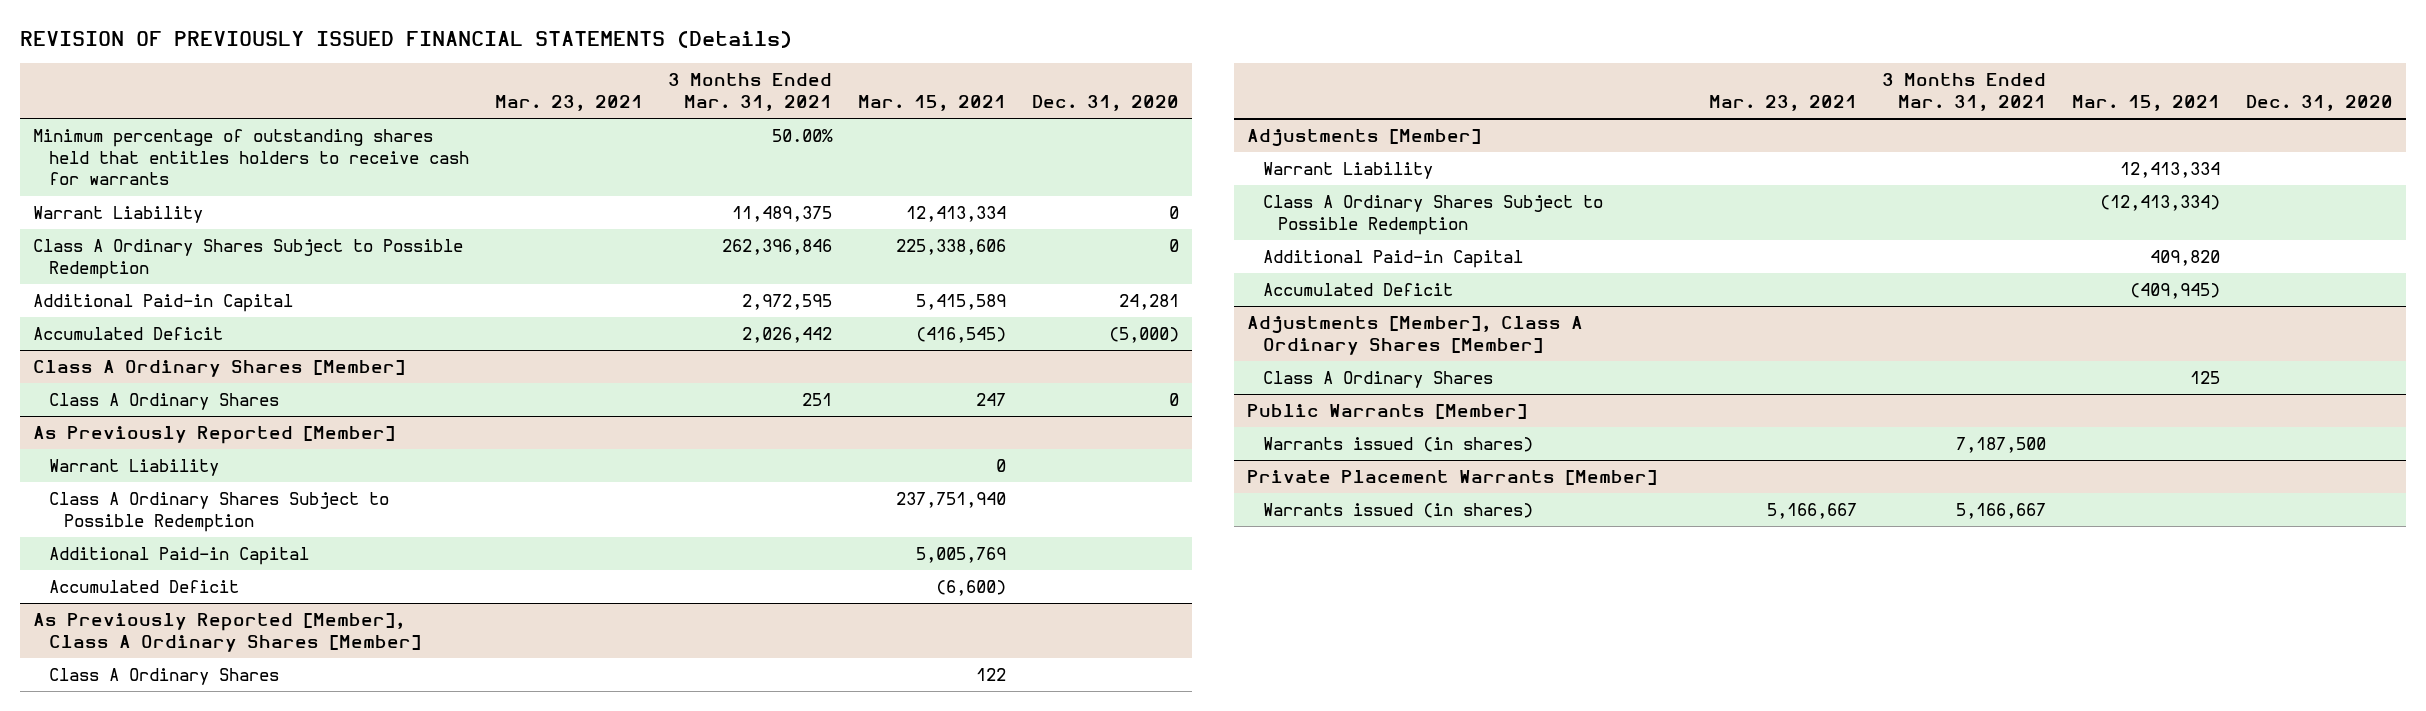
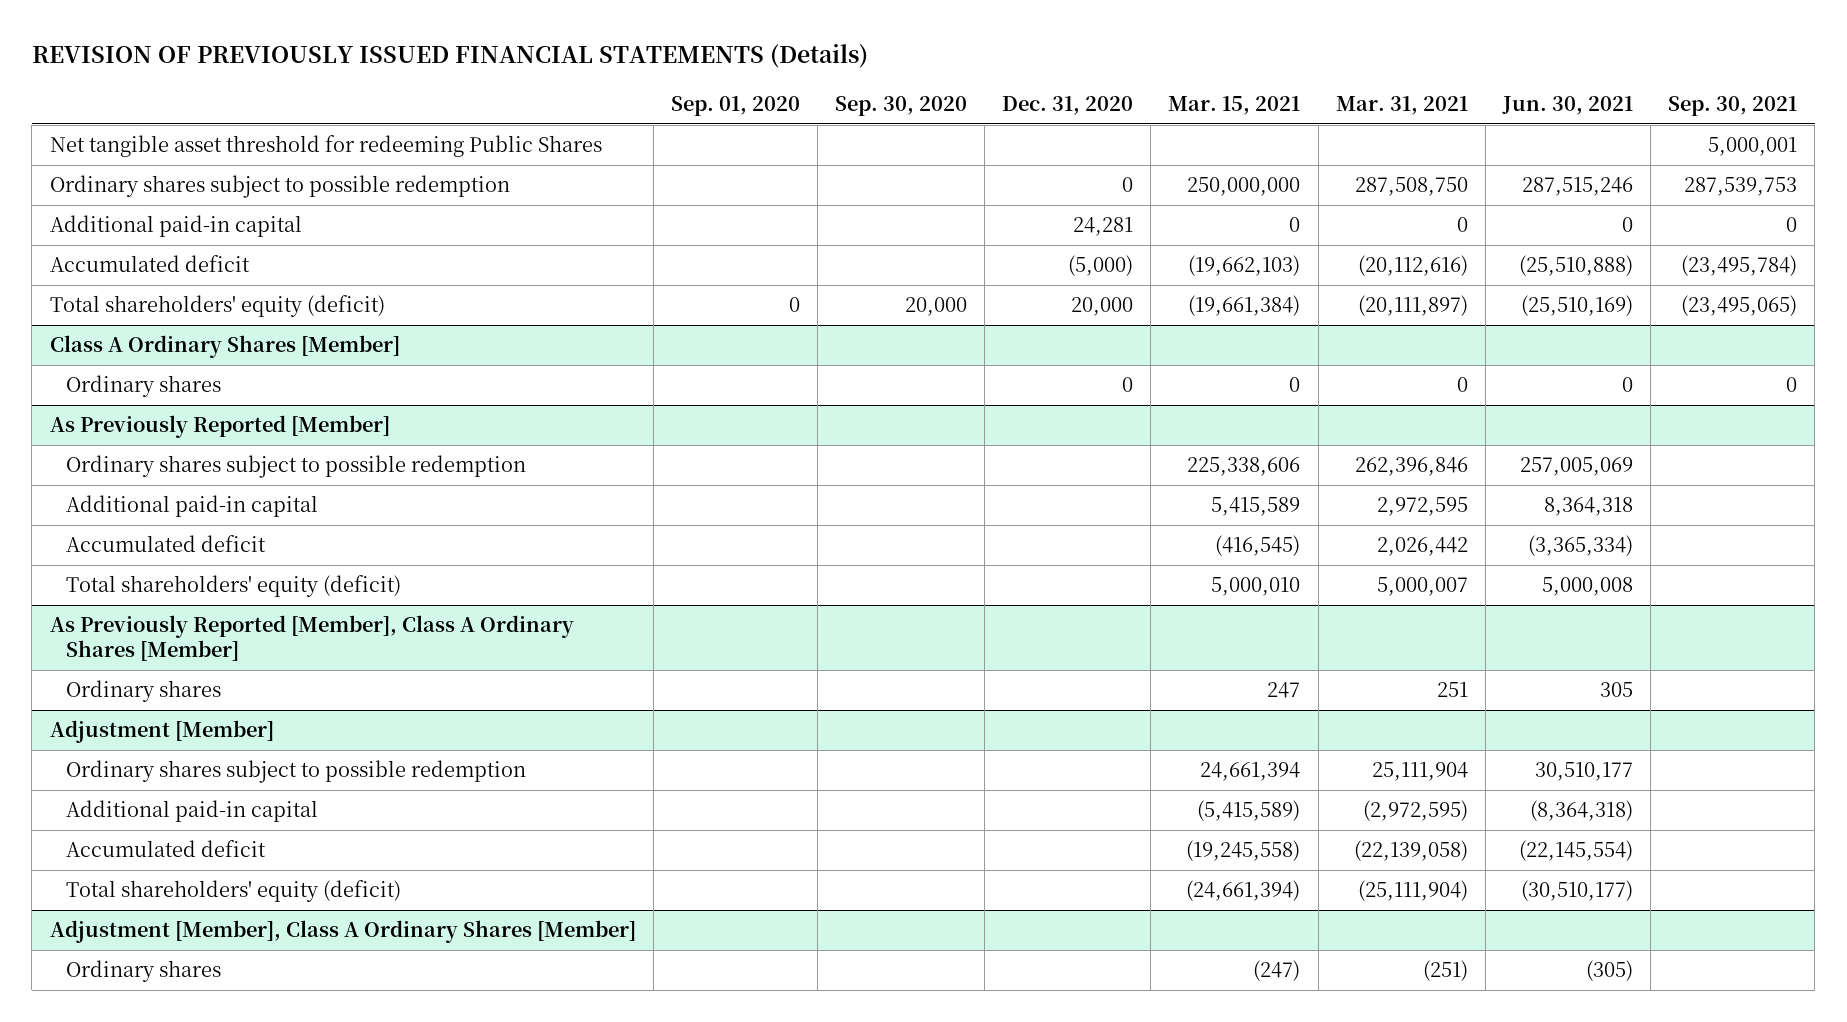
- | Mar. 23, 2021 | 3 Months Ended Mar. 31, 2021 | Mar. 15, 2021 | Dec. 31, 2020
+ | Sep. 01, 2020 | Sep. 30, 2020 | Dec. 31, 2020 | Mar. 15, 2021 | Mar. 31, 2021 | Jun. 30, 2021 | Sep. 30, 2021
- Minimum percentage of outstanding shares held that entitles holders to receive cash for warrants | | 50.00% | |
- Warrant Liability | | 11,489,375 | 12,413,334 | 0
- Class A Ordinary Shares Subject to Possible Redemption | | 262,396,846 | 225,338,606 | 0
- Additional Paid-in Capital | | 2,972,595 | 5,415,589 | 24,281
- Accumulated Deficit | | 2,026,442 | (416,545) | (5,000)
+ Net tangible asset threshold for redeeming Public Shares | | | | | | | 5,000,001
+ Ordinary shares subject to possible redemption | | | 0 | 250,000,000 | 287,508,750 | 287,515,246 | 287,539,753
+ Additional paid-in capital | | | 24,281 | 0 | 0 | 0 | 0
+ Accumulated deficit | | | (5,000) | (19,662,103) | (20,112,616) | (25,510,888) | (23,495,784)
+ Total shareholders' equity (deficit) | 0 | 20,000 | 20,000 | (19,661,384) | (20,111,897) | (25,510,169) | (23,495,065)
@ Class A Ordinary Shares [Member]
- Class A Ordinary Shares | | 251 | 247 | 0
+ Ordinary shares | | | 0 | 0 | 0 | 0 | 0
@ As Previously Reported [Member]
- Warrant Liability | | | 0 |
- Class A Ordinary Shares Subject to Possible Redemption | | | 237,751,940 |
- Additional Paid-in Capital | | | 5,005,769 |
- Accumulated Deficit | | | (6,600) |
+ Ordinary shares subject to possible redemption | | | | 225,338,606 | 262,396,846 | 257,005,069 |
+ Additional paid-in capital | | | | 5,415,589 | 2,972,595 | 8,364,318 |
+ Accumulated deficit | | | | (416,545) | 2,026,442 | (3,365,334) |
+ Total shareholders' equity (deficit) | | | | 5,000,010 | 5,000,007 | 5,000,008 |
@ As Previously Reported [Member], Class A Ordinary Shares [Member]
- Class A Ordinary Shares | | | 122 |
- Adjustments [Member]
- Warrant Liability | | | 12,413,334 |
- Class A Ordinary Shares Subject to Possible Redemption | | | (12,413,334) |
- Additional Paid-in Capital | | | 409,820 |
- Accumulated Deficit | | | (409,945) |
- Adjustments [Member], Class A Ordinary Shares [Member]
- Class A Ordinary Shares | | | 125 |
- Public Warrants [Member]
- Warrants issued (in shares) | | 7,187,500 | |
- Private Placement Warrants [Member]
- Warrants issued (in shares) | 5,166,667 | 5,166,667 | |
@ As Previously Reported [Member], Class A Ordinary Shares [Member]
+ Ordinary shares | | | | 247 | 251 | 305 |
+ Adjustment [Member]
+ Ordinary shares subject to possible redemption | | | | 24,661,394 | 25,111,904 | 30,510,177 |
+ Additional paid-in capital | | | | (5,415,589) | (2,972,595) | (8,364,318) |
+ Accumulated deficit | | | | (19,245,558) | (22,139,058) | (22,145,554) |
+ Total shareholders' equity (deficit) | | | | (24,661,394) | (25,111,904) | (30,510,177) |
+ Adjustment [Member], Class A Ordinary Shares [Member]
+ Ordinary shares | | | | (247) | (251) | (305) |

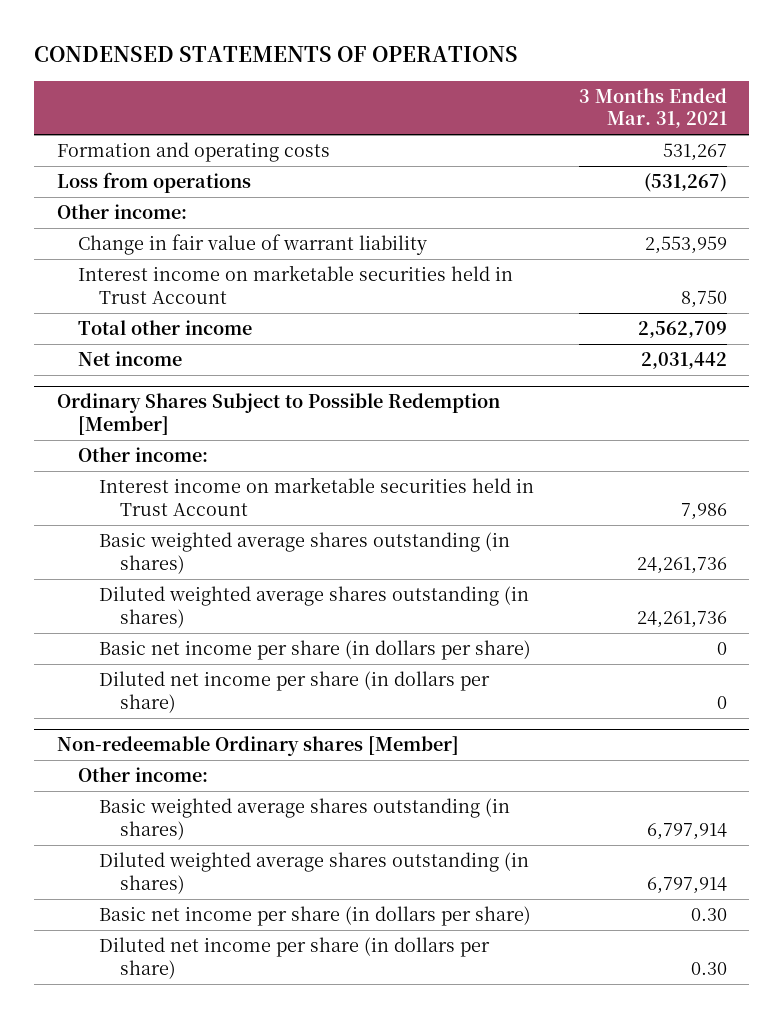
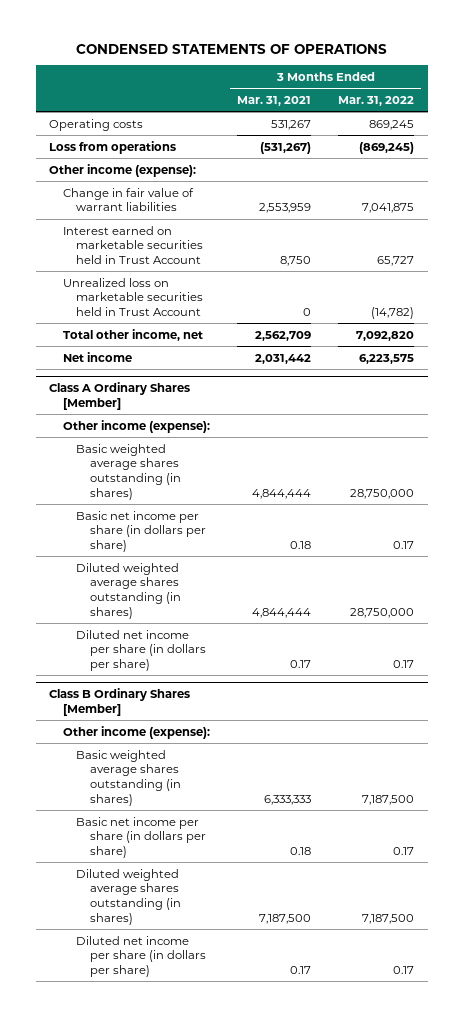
- | 3 Months Ended Mar. 31, 2021
+ | 3 Months Ended Mar. 31, 2021 | 3 Months Ended Mar. 31, 2022
- Formation and operating costs | 531,267
+ Operating costs | 531,267 | 869,245
- Other income:
- Change in fair value of warrant liability | 2,553,959
- Interest income on marketable securities held in Trust Account | 8,750
- Total other income | 2,562,709
+ Other income (expense):
+ Change in fair value of warrant liabilities | 2,553,959 | 7,041,875
+ Interest earned on marketable securities held in Trust Account | 8,750 | 65,727
+ Unrealized loss on marketable securities held in Trust Account | 0 | (14,782)
+ Total other income, net | 2,562,709 | 7,092,820
- Ordinary Shares Subject to Possible Redemption [Member]
- Other income:
- Interest income on marketable securities held in Trust Account | 7,986
- Basic weighted average shares outstanding (in shares) | 24,261,736
- Diluted weighted average shares outstanding (in shares) | 24,261,736
- Basic net income per share (in dollars per share) | 0
- Diluted net income per share (in dollars per share) | 0
- Non-redeemable Ordinary shares [Member]
- Other income:
- Basic weighted average shares outstanding (in shares) | 6,797,914
- Diluted weighted average shares outstanding (in shares) | 6,797,914
- Basic net income per share (in dollars per share) | 0.30
- Diluted net income per share (in dollars per share) | 0.30
+ Class A Ordinary Shares [Member]
+ Other income (expense):
+ Basic weighted average shares outstanding (in shares) | 4,844,444 | 28,750,000
+ Basic net income per share (in dollars per share) | 0.18 | 0.17
+ Diluted weighted average shares outstanding (in shares) | 4,844,444 | 28,750,000
+ Diluted net income per share (in dollars per share) | 0.17 | 0.17
+ Class B Ordinary Shares [Member]
+ Other income (expense):
+ Basic weighted average shares outstanding (in shares) | 6,333,333 | 7,187,500
+ Basic net income per share (in dollars per share) | 0.18 | 0.17
+ Diluted weighted average shares outstanding (in shares) | 7,187,500 | 7,187,500
+ Diluted net income per share (in dollars per share) | 0.17 | 0.17

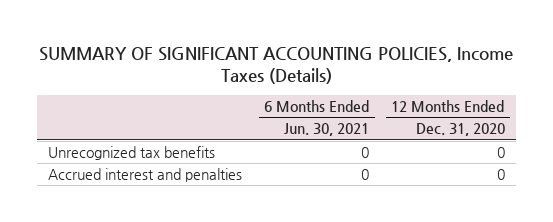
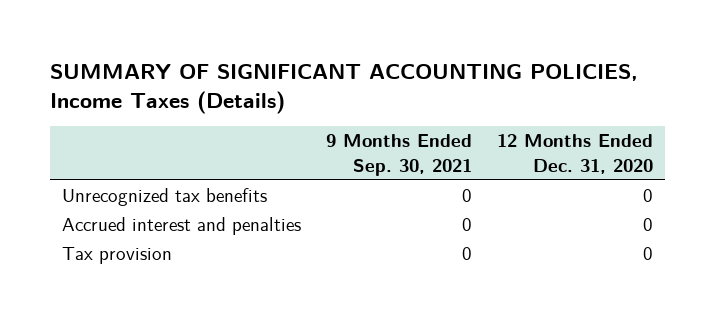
- | 6 Months Ended Jun. 30, 2021 | 12 Months Ended Dec. 31, 2020
+ | 9 Months Ended Sep. 30, 2021 | 12 Months Ended Dec. 31, 2020
+ Tax provision | 0 | 0

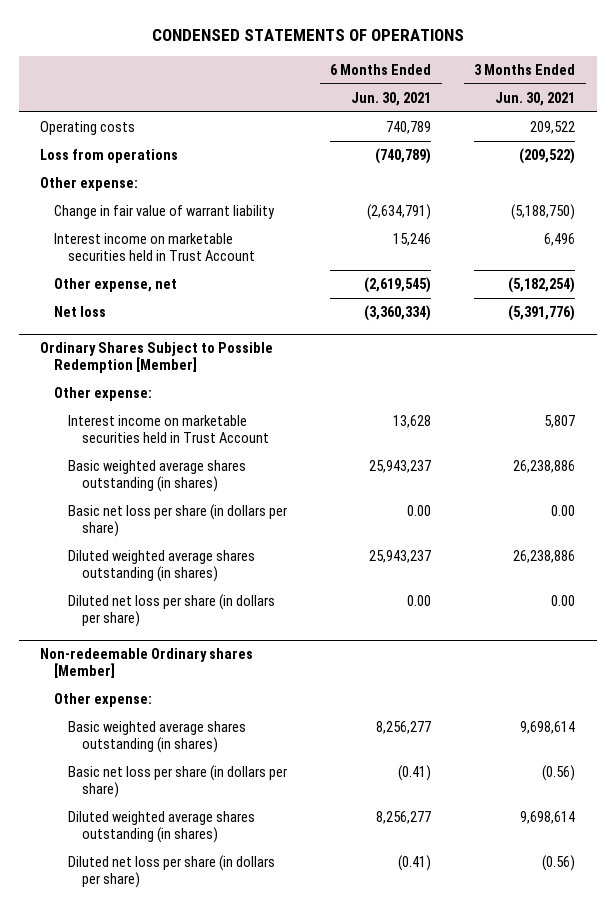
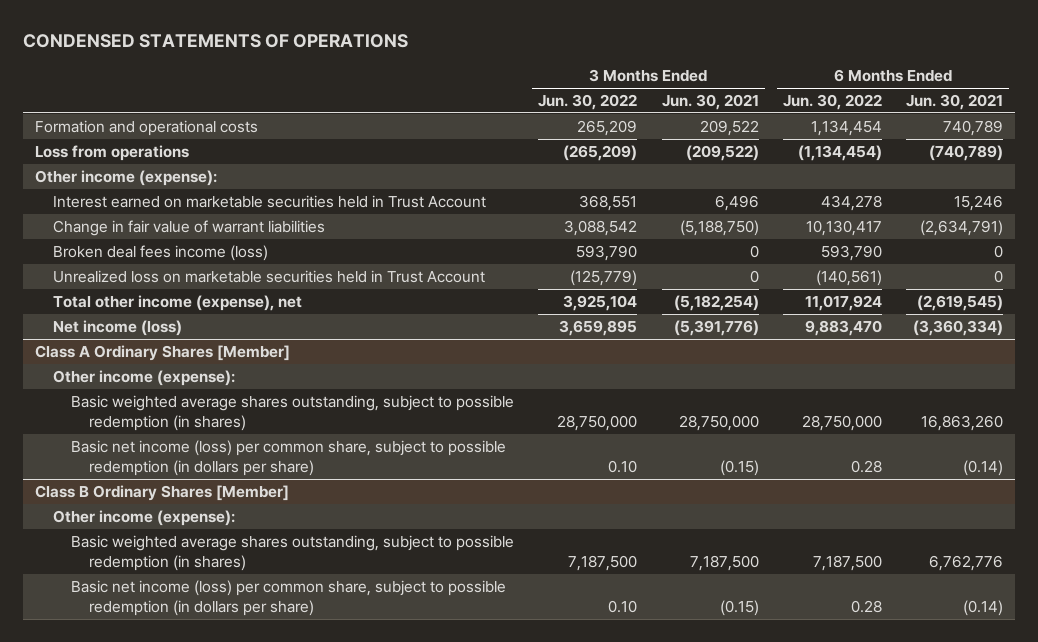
- | 6 Months Ended Jun. 30, 2021 | 3 Months Ended Jun. 30, 2021
+ | 3 Months Ended Jun. 30, 2022 | 3 Months Ended Jun. 30, 2021 | 6 Months Ended Jun. 30, 2022 | 6 Months Ended Jun. 30, 2021
- Operating costs | 740,789 | 209,522
+ Formation and operational costs | 265,209 | 209,522 | 1,134,454 | 740,789
- Other expense:
- Change in fair value of warrant liability | (2,634,791) | (5,188,750)
- Interest income on marketable securities held in Trust Account | 15,246 | 6,496
- Other expense, net | (2,619,545) | (5,182,254)
- Net loss | (3,360,334) | (5,391,776)
- Ordinary Shares Subject to Possible Redemption [Member]
- Other expense:
- Interest income on marketable securities held in Trust Account | 13,628 | 5,807
- Basic weighted average shares outstanding (in shares) | 25,943,237 | 26,238,886
- Basic net loss per share (in dollars per share) | 0.00 | 0.00
- Diluted weighted average shares outstanding (in shares) | 25,943,237 | 26,238,886
- Diluted net loss per share (in dollars per share) | 0.00 | 0.00
- Non-redeemable Ordinary shares [Member]
- Other expense:
- Basic weighted average shares outstanding (in shares) | 8,256,277 | 9,698,614
- Basic net loss per share (in dollars per share) | (0.41) | (0.56)
- Diluted weighted average shares outstanding (in shares) | 8,256,277 | 9,698,614
- Diluted net loss per share (in dollars per share) | (0.41) | (0.56)
+ Other income (expense):
+ Interest earned on marketable securities held in Trust Account | 368,551 | 6,496 | 434,278 | 15,246
+ Change in fair value of warrant liabilities | 3,088,542 | (5,188,750) | 10,130,417 | (2,634,791)
+ Broken deal fees income (loss) | 593,790 | 0 | 593,790 | 0
+ Unrealized loss on marketable securities held in Trust Account | (125,779) | 0 | (140,561) | 0
+ Total other income (expense), net | 3,925,104 | (5,182,254) | 11,017,924 | (2,619,545)
+ Net income (loss) | 3,659,895 | (5,391,776) | 9,883,470 | (3,360,334)
+ Class A Ordinary Shares [Member]
+ Other income (expense):
+ Basic weighted average shares outstanding, subject to possible redemption (in shares) | 28,750,000 | 28,750,000 | 28,750,000 | 16,863,260
+ Basic net income (loss) per common share, subject to possible redemption (in dollars per share) | 0.10 | (0.15) | 0.28 | (0.14)
+ Class B Ordinary Shares [Member]
+ Other income (expense):
+ Basic weighted average shares outstanding, subject to possible redemption (in shares) | 7,187,500 | 7,187,500 | 7,187,500 | 6,762,776
+ Basic net income (loss) per common share, subject to possible redemption (in dollars per share) | 0.10 | (0.15) | 0.28 | (0.14)

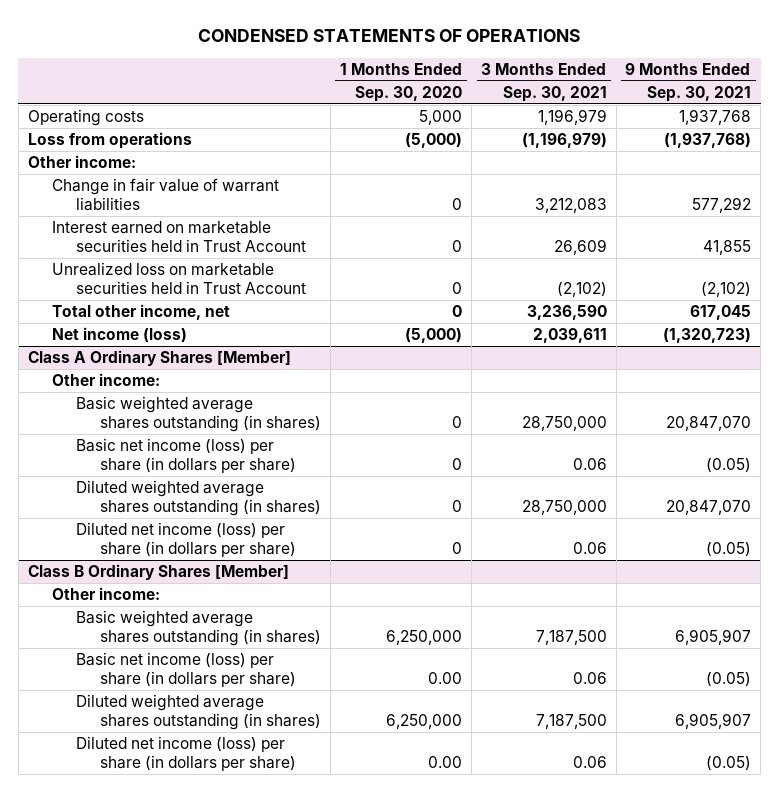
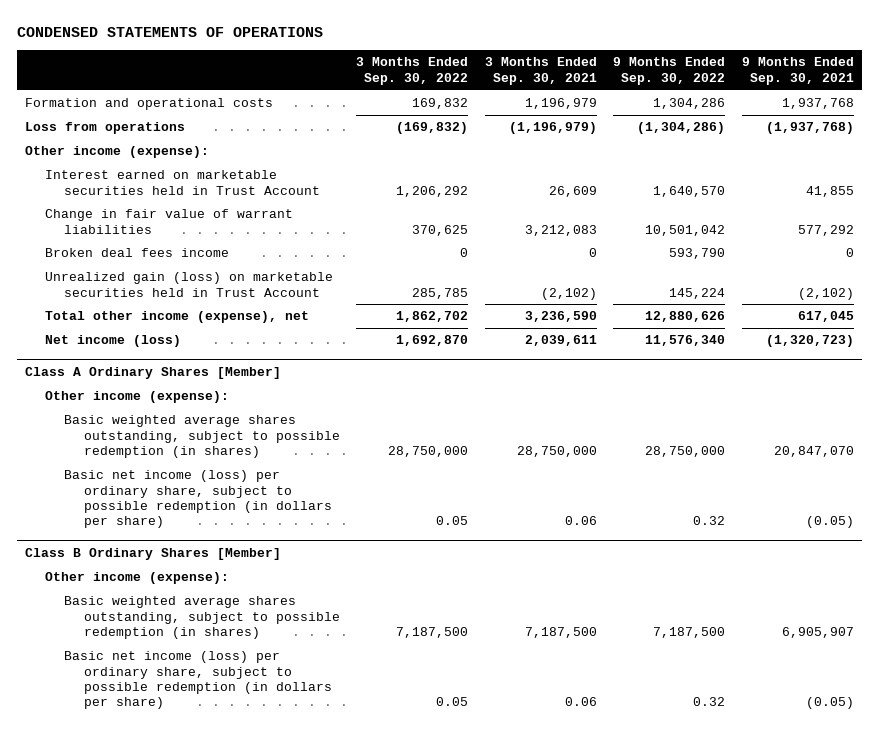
- | 1 Months Ended Sep. 30, 2020 | 3 Months Ended Sep. 30, 2021 | 9 Months Ended Sep. 30, 2021
+ | 3 Months Ended Sep. 30, 2022 | 3 Months Ended Sep. 30, 2021 | 9 Months Ended Sep. 30, 2022 | 9 Months Ended Sep. 30, 2021
- Operating costs | 5,000 | 1,196,979 | 1,937,768
+ Formation and operational costs | 169,832 | 1,196,979 | 1,304,286 | 1,937,768
- Other income:
+ Other income (expense):
- Unrealized loss on marketable securities held in Trust Account | 0 | (2,102) | (2,102)
- Total other income, net | 0 | 3,236,590 | 617,045
moved down: Change in fair value of warrant liabilities | 370,625 | 3,212,083 | 10,501,042 | 577,292
+ Broken deal fees income | 0 | 0 | 593,790 | 0
+ Unrealized gain (loss) on marketable securities held in Trust Account | 285,785 | (2,102) | 145,224 | (2,102)
+ Total other income (expense), net | 1,862,702 | 3,236,590 | 12,880,626 | 617,045
@ Class A Ordinary Shares [Member]
- Other income:
- Basic weighted average shares outstanding (in shares) | 0 | 28,750,000 | 20,847,070
- Basic net income (loss) per share (in dollars per share) | 0 | 0.06 | (0.05)
- Diluted weighted average shares outstanding (in shares) | 0 | 28,750,000 | 20,847,070
- Diluted net income (loss) per share (in dollars per share) | 0 | 0.06 | (0.05)
+ Other income (expense):
+ Basic weighted average shares outstanding, subject to possible redemption (in shares) | 28,750,000 | 28,750,000 | 28,750,000 | 20,847,070
+ Basic net income (loss) per ordinary share, subject to possible redemption (in dollars per share) | 0.05 | 0.06 | 0.32 | (0.05)
@ Class B Ordinary Shares [Member]
- Other income:
- Basic weighted average shares outstanding (in shares) | 6,250,000 | 7,187,500 | 6,905,907
- Basic net income (loss) per share (in dollars per share) | 0.00 | 0.06 | (0.05)
- Diluted weighted average shares outstanding (in shares) | 6,250,000 | 7,187,500 | 6,905,907
- Diluted net income (loss) per share (in dollars per share) | 0.00 | 0.06 | (0.05)
+ Other income (expense):
+ Basic weighted average shares outstanding, subject to possible redemption (in shares) | 7,187,500 | 7,187,500 | 7,187,500 | 6,905,907
+ Basic net income (loss) per ordinary share, subject to possible redemption (in dollars per share) | 0.05 | 0.06 | 0.32 | (0.05)

